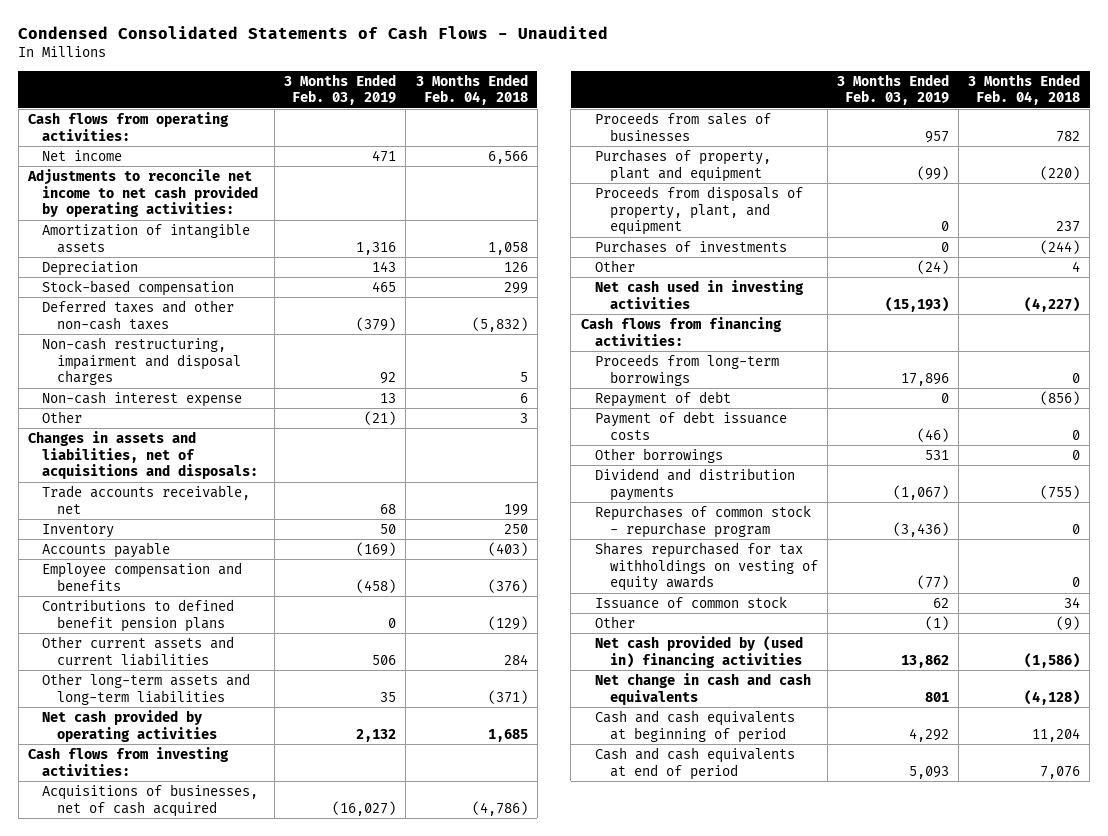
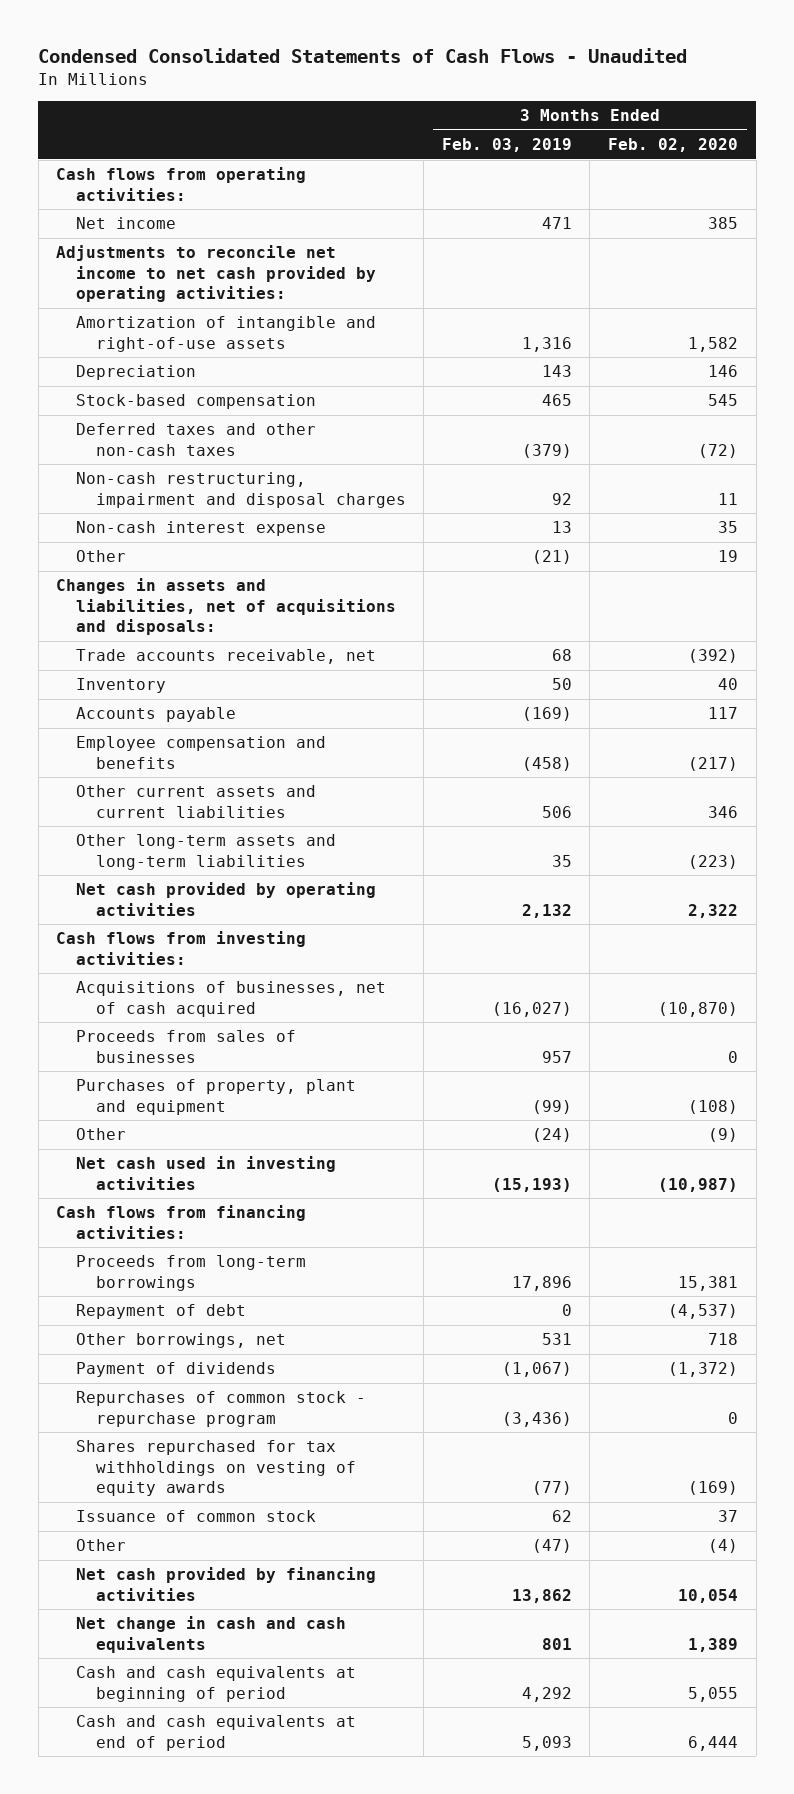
- | 3 Months Ended Feb. 03, 2019 | 3 Months Ended Feb. 04, 2018
+ | 3 Months Ended Feb. 03, 2019 | 3 Months Ended Feb. 02, 2020
- Amortization of intangible assets | 1,316 | 1,058
+ Amortization of intangible and right-of-use assets | 1,316 | 1,582
- Contributions to defined benefit pension plans | 0 | (129)
- Proceeds from disposals of property, plant, and equipment | 0 | 237
- Purchases of investments | 0 | (244)
- Payment of debt issuance costs | (46) | 0
- Other borrowings | 531 | 0
- Dividend and distribution payments | (1,067) | (755)
+ Other borrowings, net | 531 | 718
+ Payment of dividends | (1,067) | (1,372)
- Other | (1) | (9)
- Net cash provided by (used in) financing activities | 13,862 | (1,586)
+ Other | (47) | (4)
+ Net cash provided by financing activities | 13,862 | 10,054

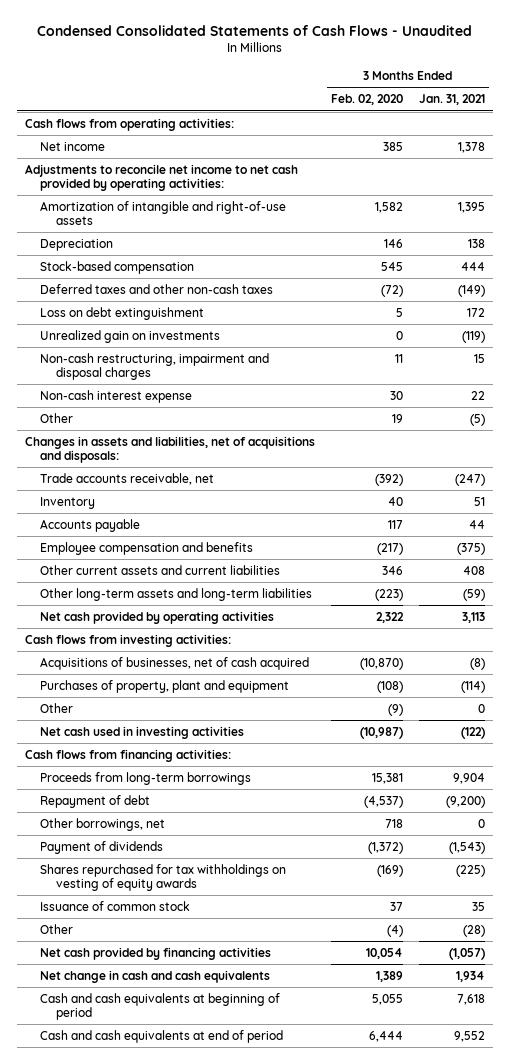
- | 3 Months Ended Feb. 03, 2019 | 3 Months Ended Feb. 02, 2020
+ | 3 Months Ended Feb. 02, 2020 | 3 Months Ended Jan. 31, 2021
+ Loss on debt extinguishment | 5 | 172
+ Unrealized gain on investments | 0 | (119)
- Non-cash interest expense | 13 | 35
+ Non-cash interest expense | 30 | 22
- Proceeds from sales of businesses | 957 | 0
- Repurchases of common stock - repurchase program | (3,436) | 0

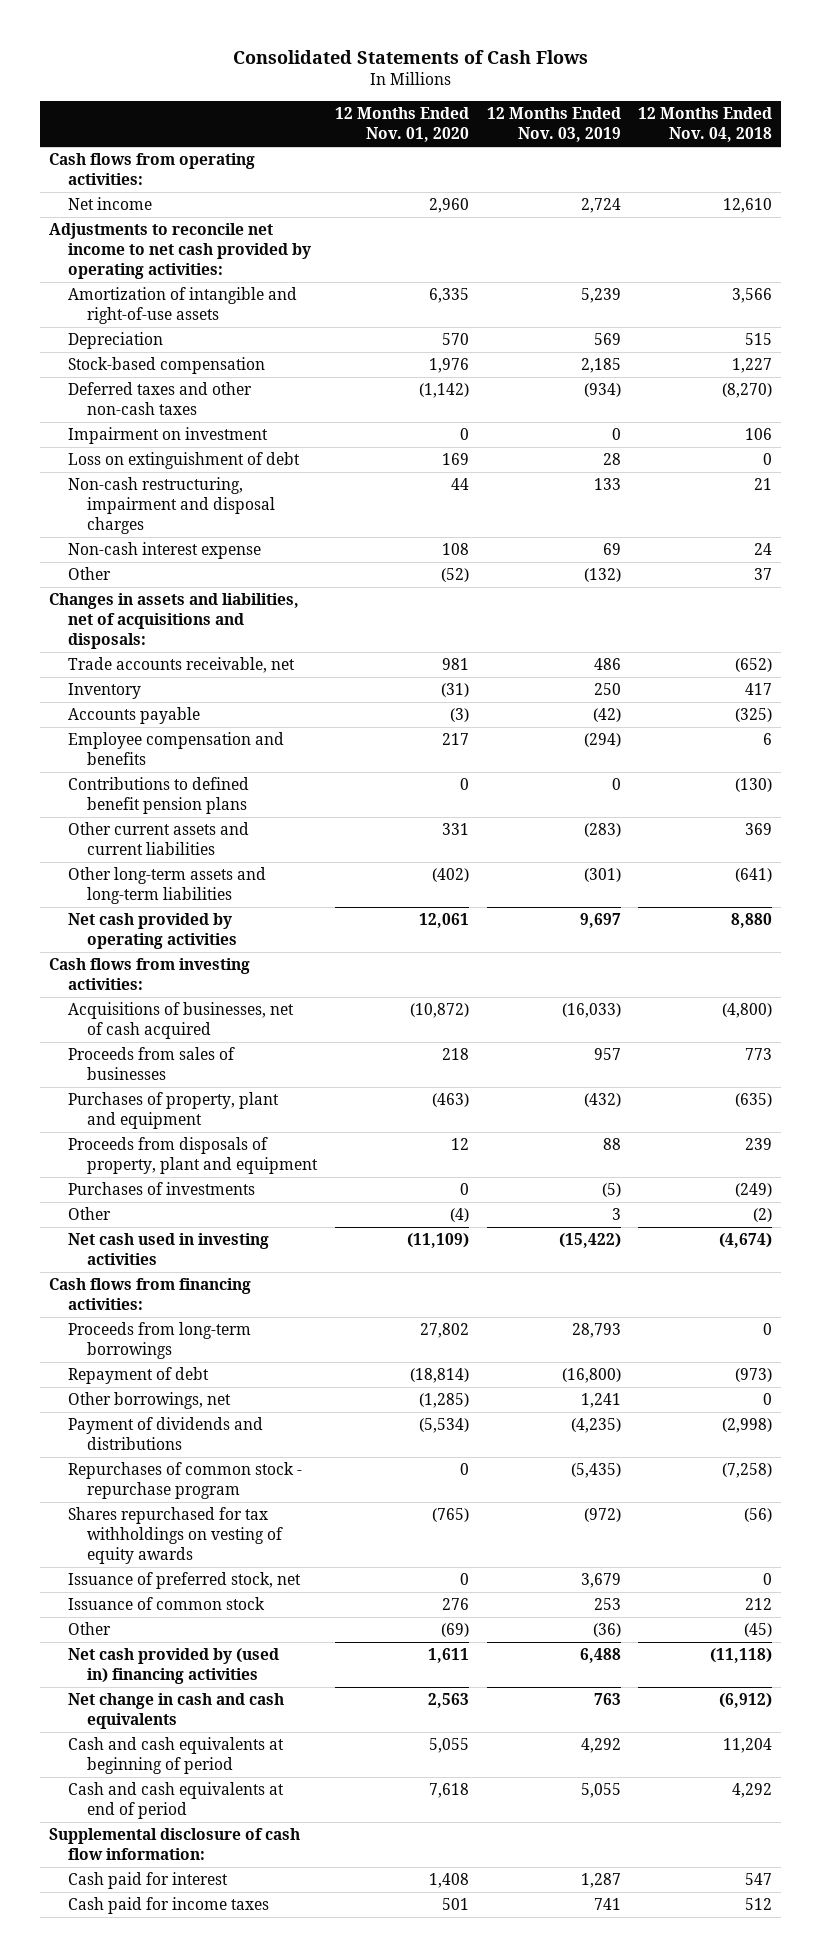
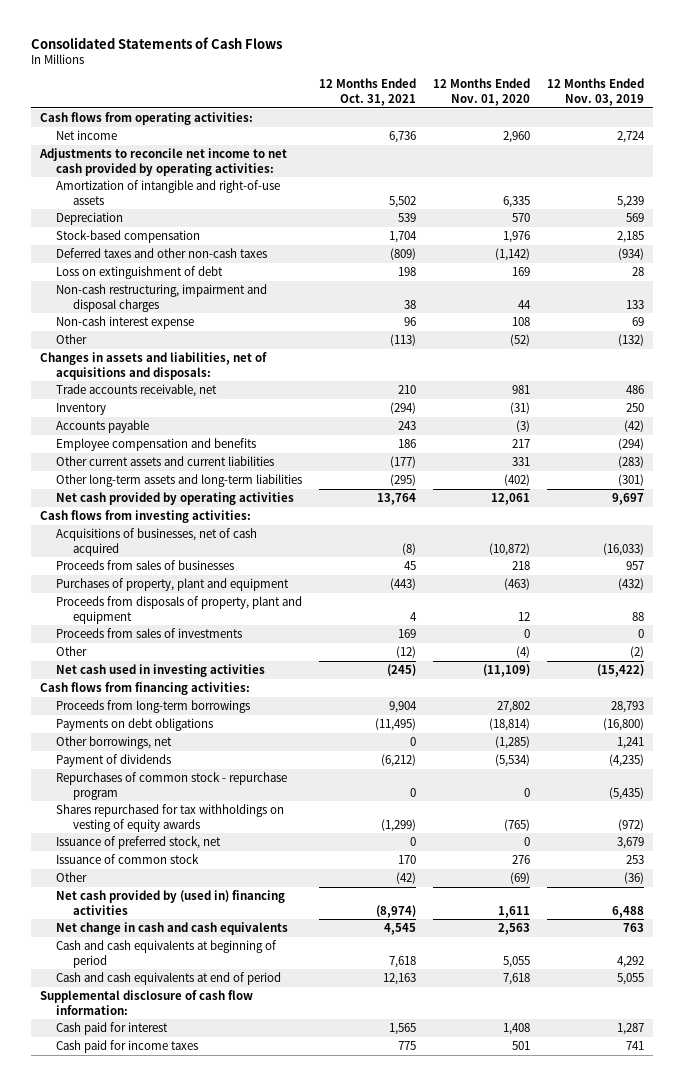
- | 12 Months Ended Nov. 01, 2020 | 12 Months Ended Nov. 03, 2019 | 12 Months Ended Nov. 04, 2018
+ | 12 Months Ended Oct. 31, 2021 | 12 Months Ended Nov. 01, 2020 | 12 Months Ended Nov. 03, 2019
- Impairment on investment | 0 | 0 | 106
- Contributions to defined benefit pension plans | 0 | 0 | (130)
- Purchases of investments | 0 | (5) | (249)
- Other | (4) | 3 | (2)
+ Proceeds from sales of investments | 169 | 0 | 0
+ Other | (12) | (4) | (2)
- Repayment of debt | (18,814) | (16,800) | (973)
+ Payments on debt obligations | (11,495) | (18,814) | (16,800)
- Payment of dividends and distributions | (5,534) | (4,235) | (2,998)
+ Payment of dividends | (6,212) | (5,534) | (4,235)

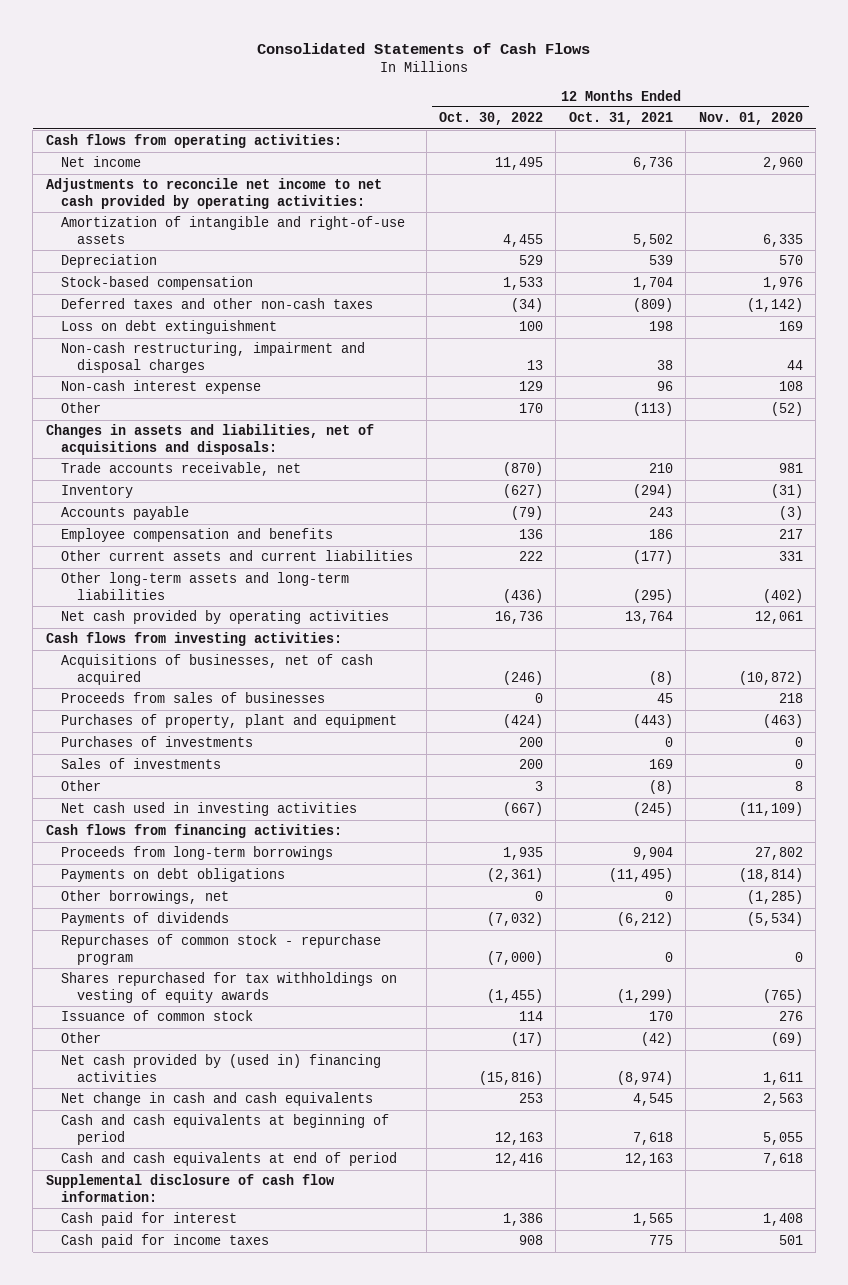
- | 12 Months Ended Oct. 31, 2021 | 12 Months Ended Nov. 01, 2020 | 12 Months Ended Nov. 03, 2019
+ | 12 Months Ended Oct. 30, 2022 | 12 Months Ended Oct. 31, 2021 | 12 Months Ended Nov. 01, 2020
- Loss on extinguishment of debt | 198 | 169 | 28
+ Loss on debt extinguishment | 100 | 198 | 169
- Proceeds from disposals of property, plant and equipment | 4 | 12 | 88
- Proceeds from sales of investments | 169 | 0 | 0
- Other | (12) | (4) | (2)
+ Purchases of investments | 200 | 0 | 0
+ Sales of investments | 200 | 169 | 0
+ Other | 3 | (8) | 8
- Payment of dividends | (6,212) | (5,534) | (4,235)
+ Payments of dividends | (7,032) | (6,212) | (5,534)
- Issuance of preferred stock, net | 0 | 0 | 3,679

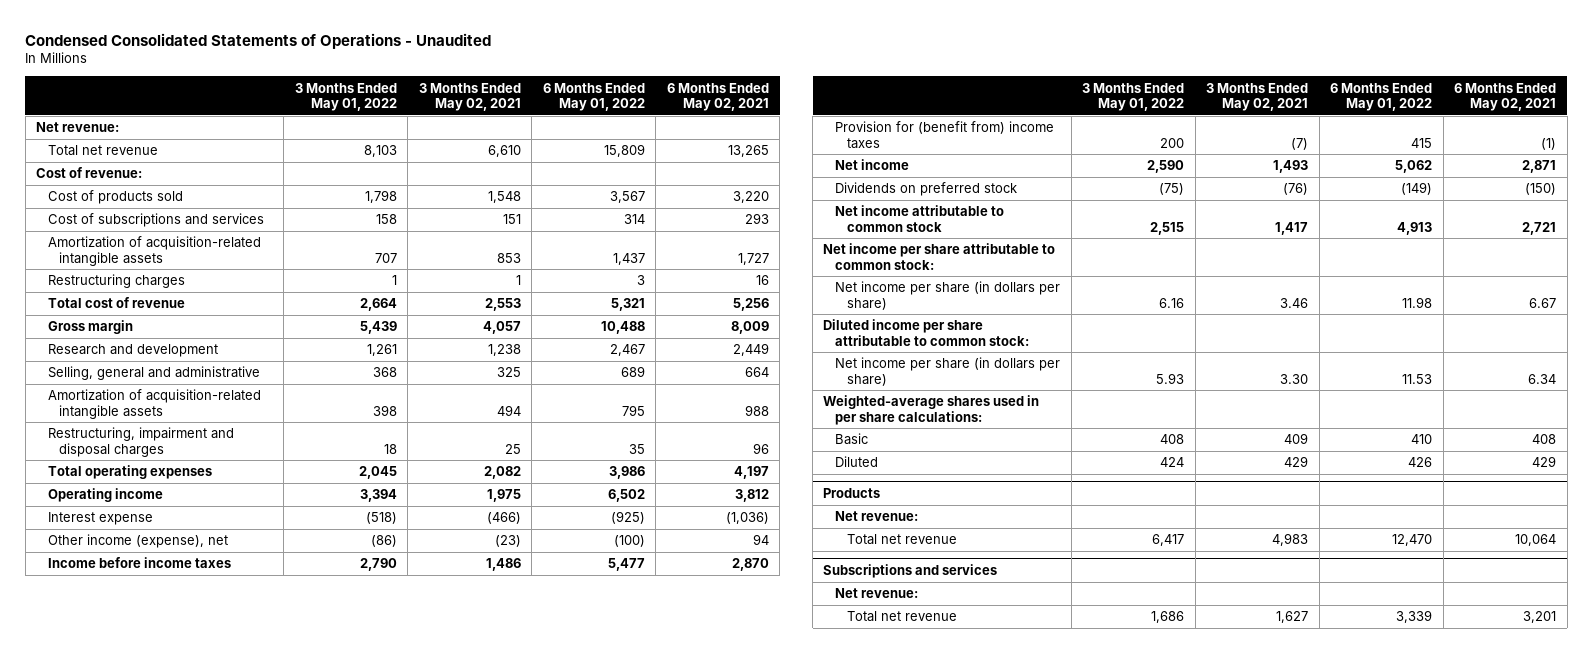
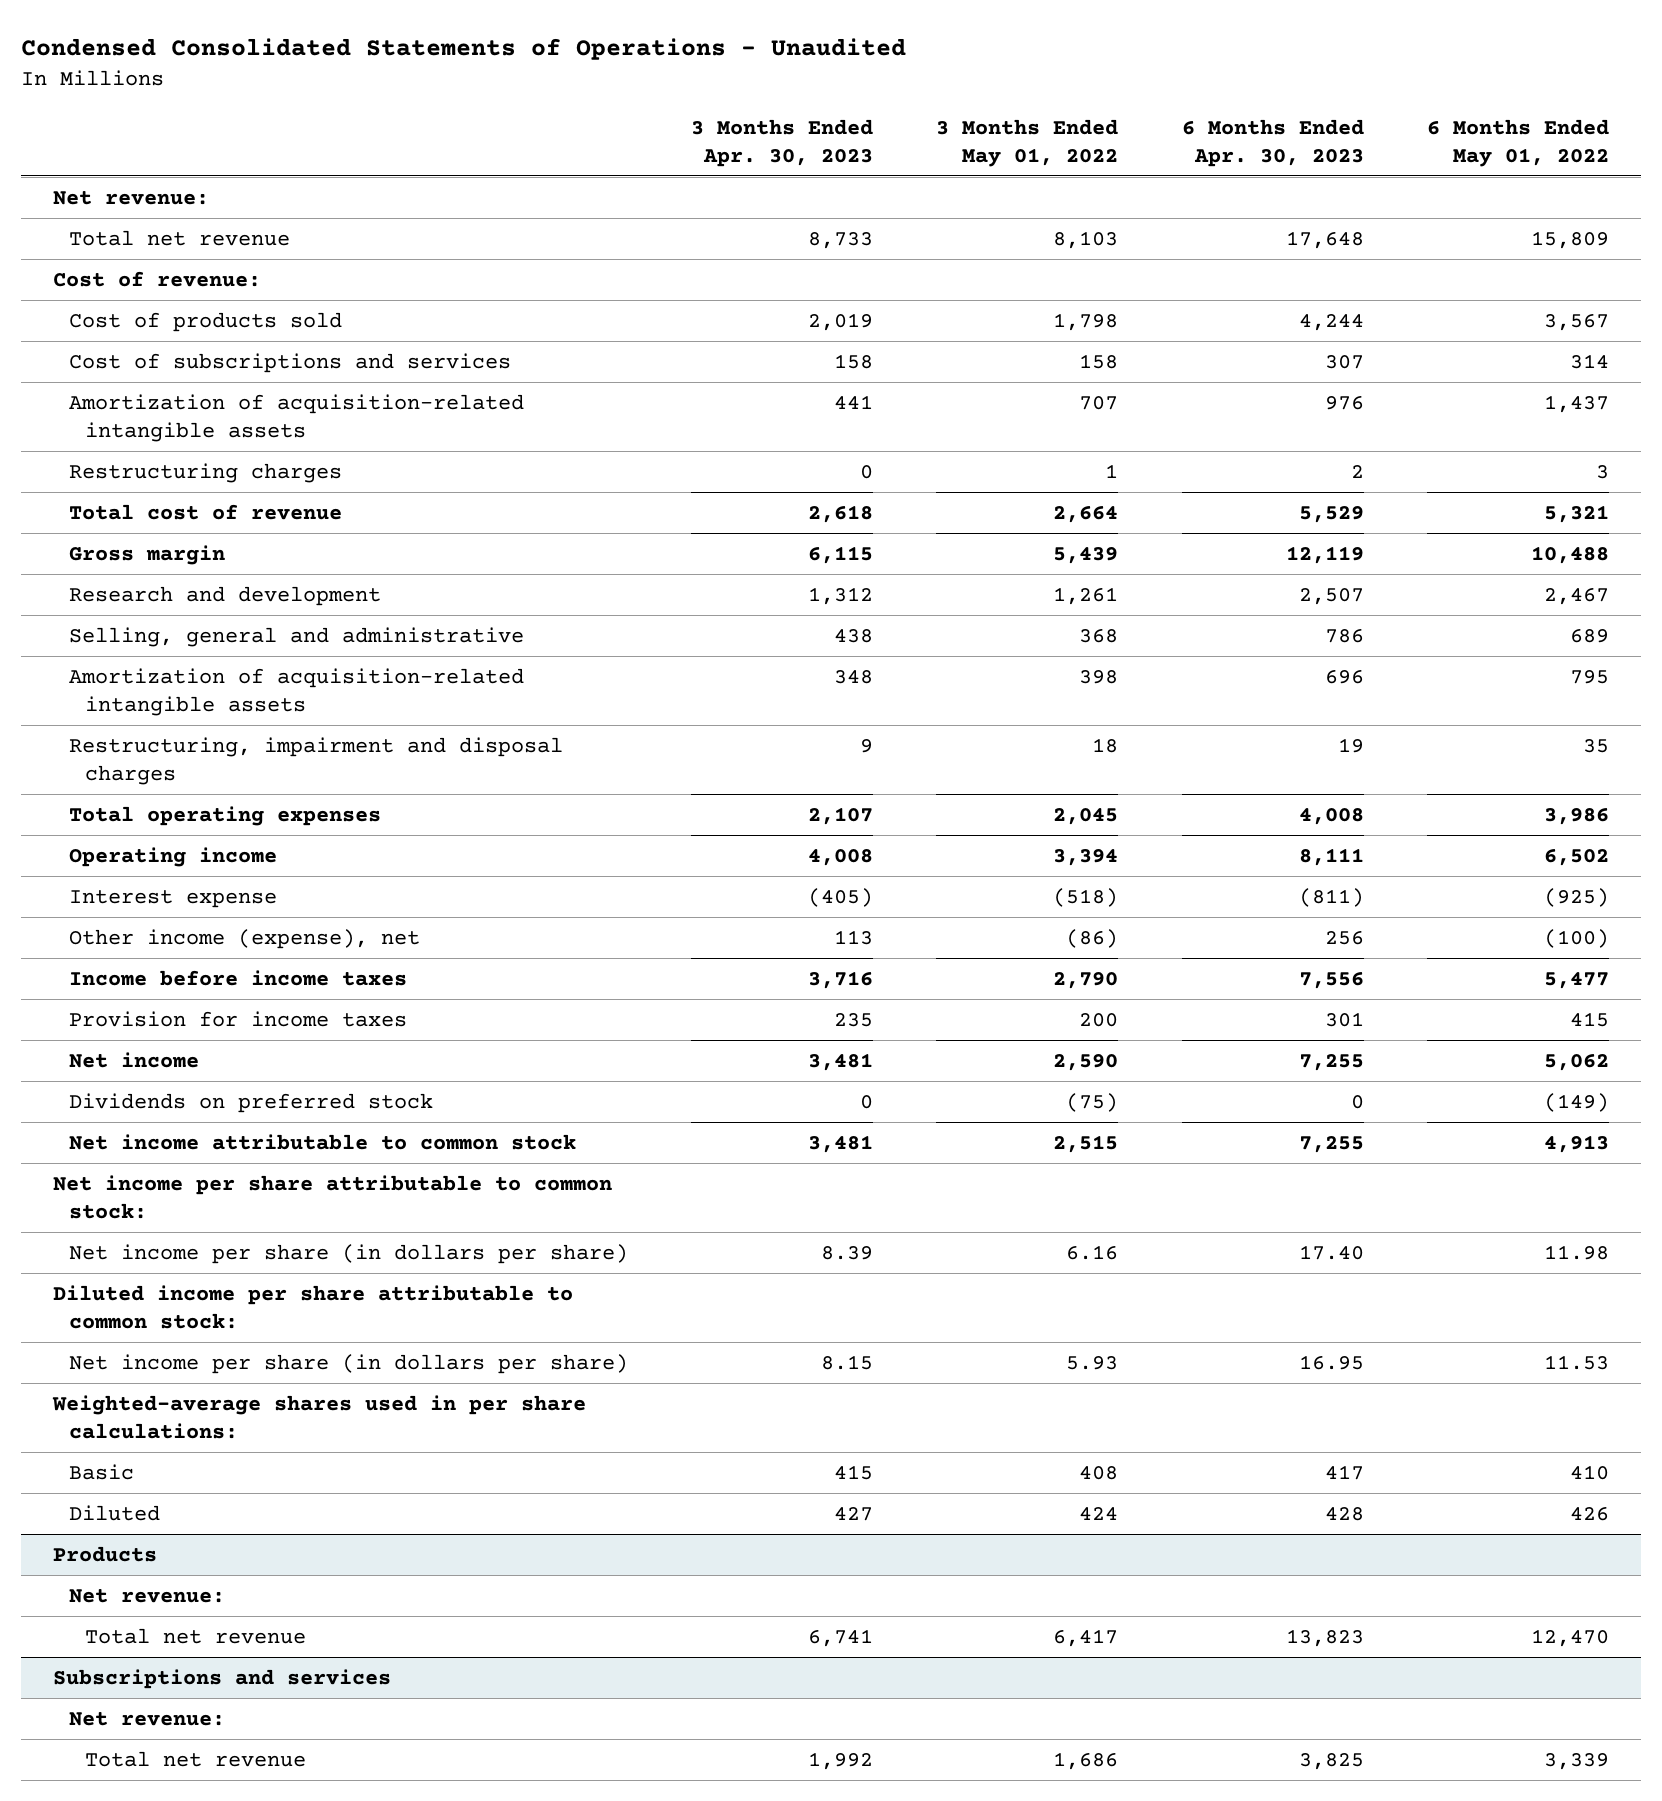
- | 3 Months Ended May 01, 2022 | 3 Months Ended May 02, 2021 | 6 Months Ended May 01, 2022 | 6 Months Ended May 02, 2021
+ | 3 Months Ended Apr. 30, 2023 | 3 Months Ended May 01, 2022 | 6 Months Ended Apr. 30, 2023 | 6 Months Ended May 01, 2022
- Provision for (benefit from) income taxes | 200 | (7) | 415 | (1)
+ Provision for income taxes | 235 | 200 | 301 | 415

